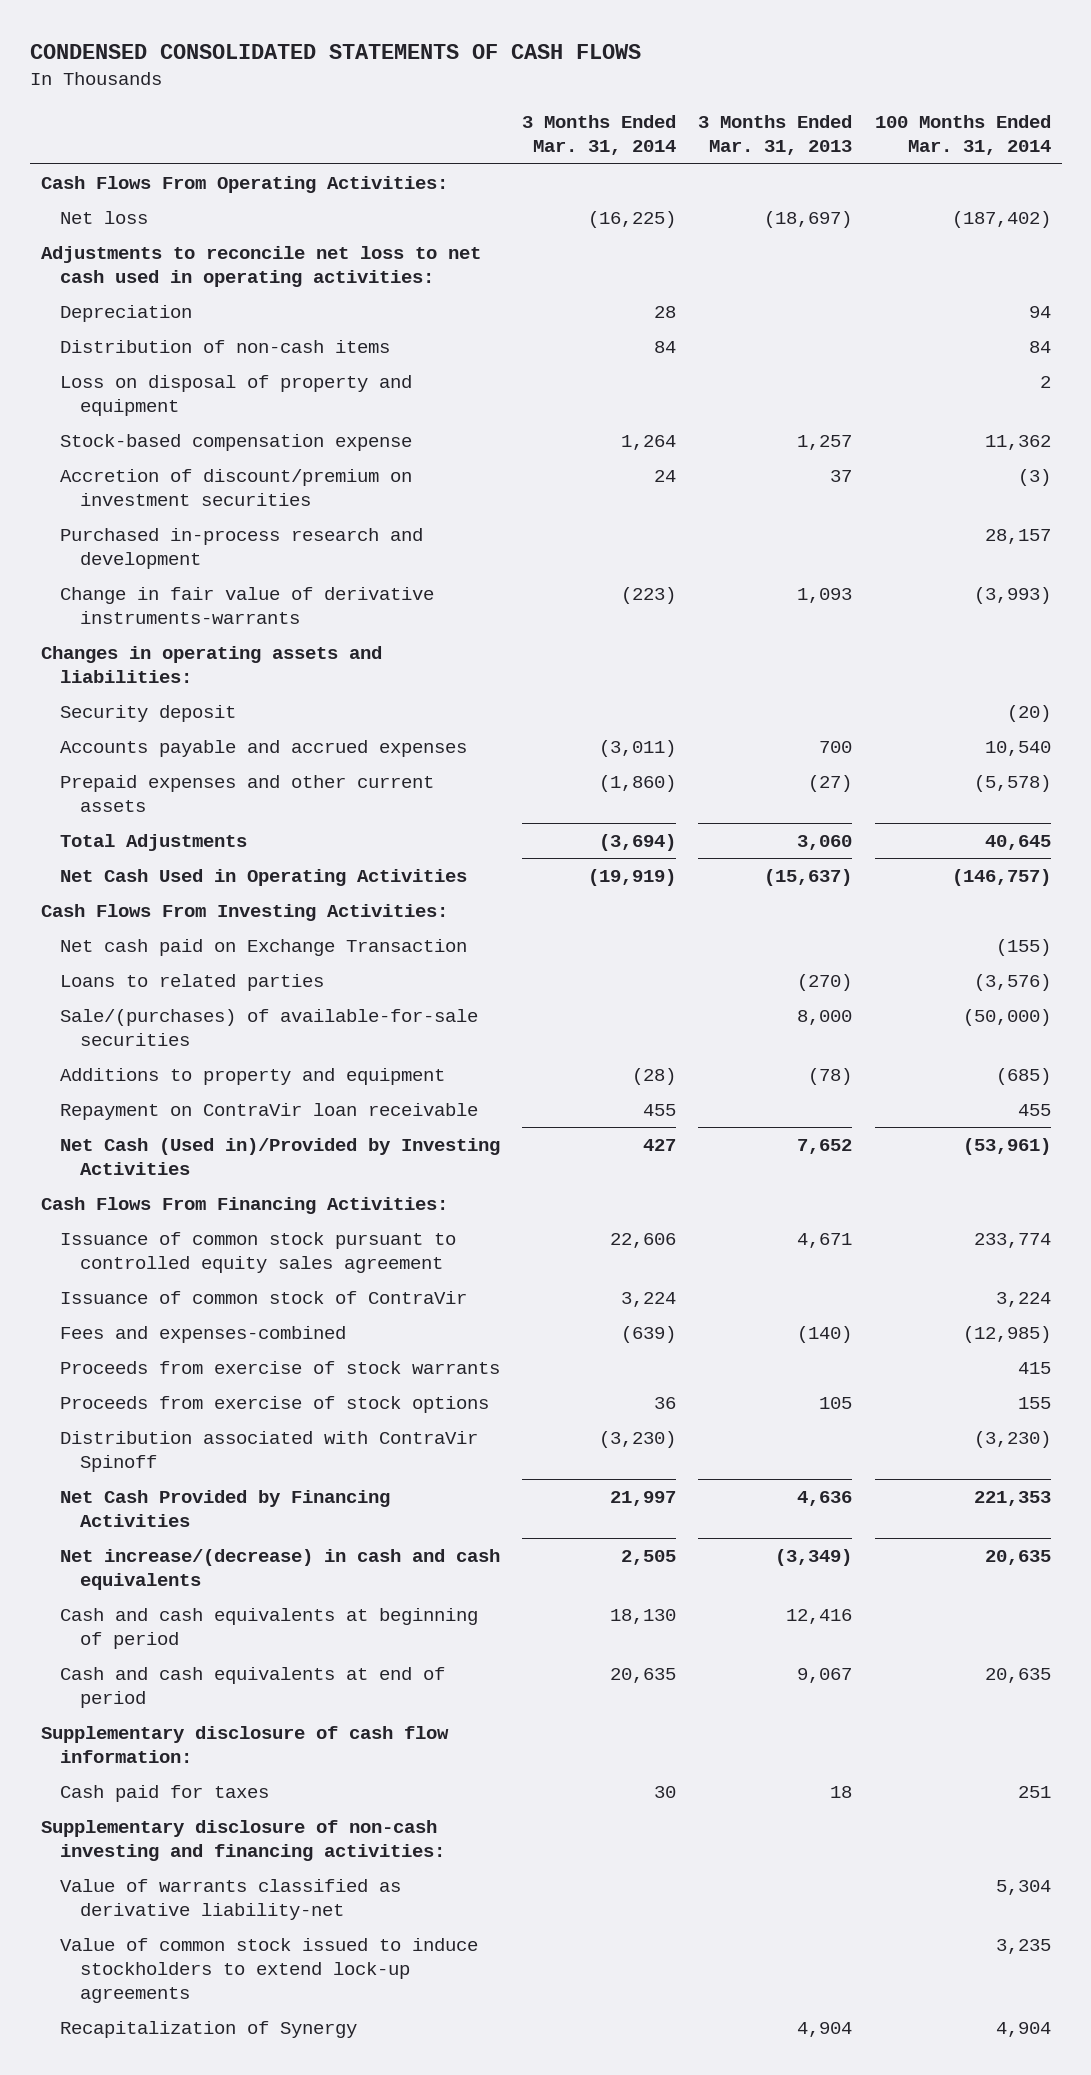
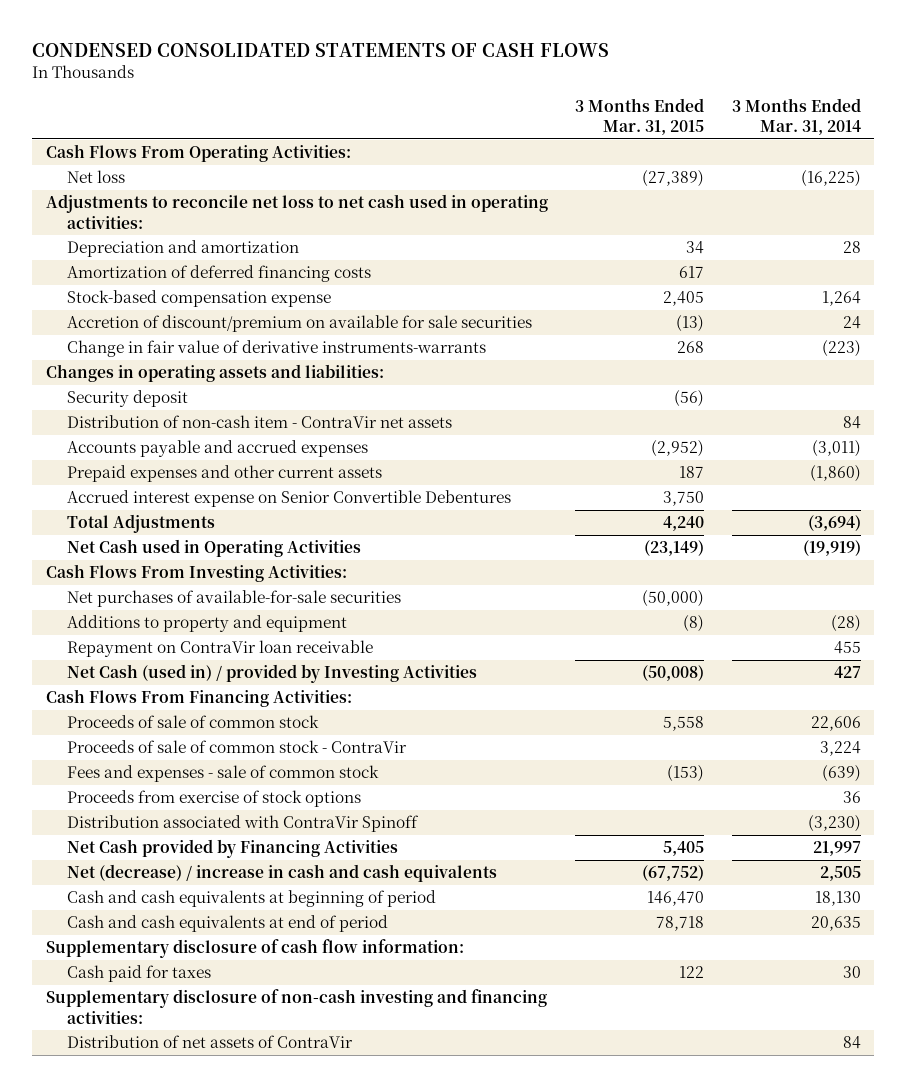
- | 3 Months Ended Mar. 31, 2014 | 3 Months Ended Mar. 31, 2013 | 100 Months Ended Mar. 31, 2014
+ | 3 Months Ended Mar. 31, 2015 | 3 Months Ended Mar. 31, 2014
- Depreciation | 28 | | 94
- Distribution of non-cash items | 84 | | 84
- Loss on disposal of property and equipment | | | 2
+ Depreciation and amortization | 34 | 28
+ Amortization of deferred financing costs | 617 |
- Accretion of discount/premium on investment securities | 24 | 37 | (3)
- Purchased in-process research and development | | | 28,157
+ Accretion of discount/premium on available for sale securities | (13) | 24
+ Distribution of non-cash item - ContraVir net assets | | 84
+ Accrued interest expense on Senior Convertible Debentures | 3,750 |
- Net Cash Used in Operating Activities | (19,919) | (15,637) | (146,757)
+ Net Cash used in Operating Activities | (23,149) | (19,919)
- Net cash paid on Exchange Transaction | | | (155)
- Loans to related parties | | (270) | (3,576)
- Sale/(purchases) of available-for-sale securities | | 8,000 | (50,000)
+ Net purchases of available-for-sale securities | (50,000) |
- Net Cash (Used in)/Provided by Investing Activities | 427 | 7,652 | (53,961)
+ Net Cash (used in) / provided by Investing Activities | (50,008) | 427
- Issuance of common stock pursuant to controlled equity sales agreement | 22,606 | 4,671 | 233,774
- Issuance of common stock of ContraVir | 3,224 | | 3,224
- Fees and expenses-combined | (639) | (140) | (12,985)
- Proceeds from exercise of stock warrants | | | 415
+ Proceeds of sale of common stock | 5,558 | 22,606
+ Proceeds of sale of common stock - ContraVir | | 3,224
+ Fees and expenses - sale of common stock | (153) | (639)
- Net Cash Provided by Financing Activities | 21,997 | 4,636 | 221,353
- Net increase/(decrease) in cash and cash equivalents | 2,505 | (3,349) | 20,635
+ Net Cash provided by Financing Activities | 5,405 | 21,997
+ Net (decrease) / increase in cash and cash equivalents | (67,752) | 2,505
- Value of warrants classified as derivative liability-net | | | 5,304
- Value of common stock issued to induce stockholders to extend lock-up agreements | | | 3,235
- Recapitalization of Synergy | | 4,904 | 4,904
+ Distribution of net assets of ContraVir | | 84

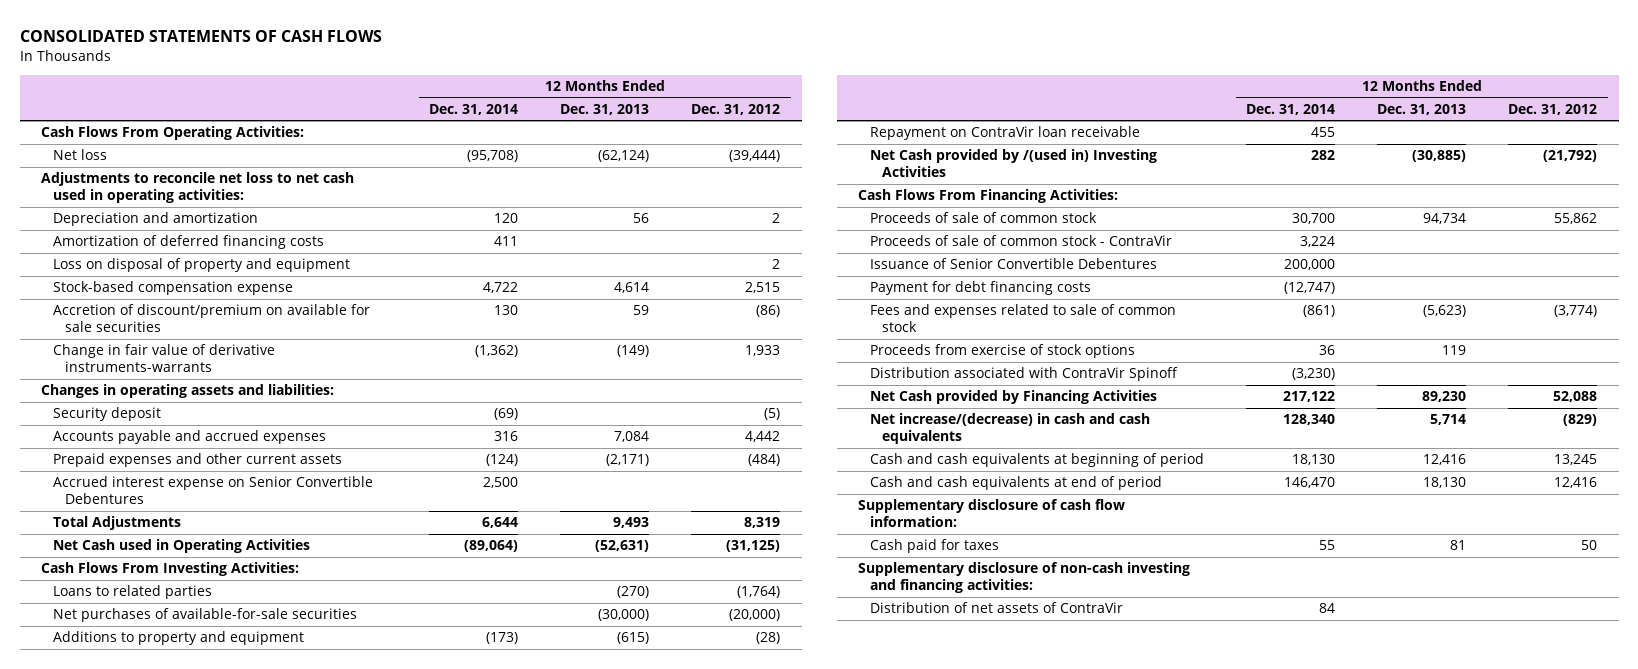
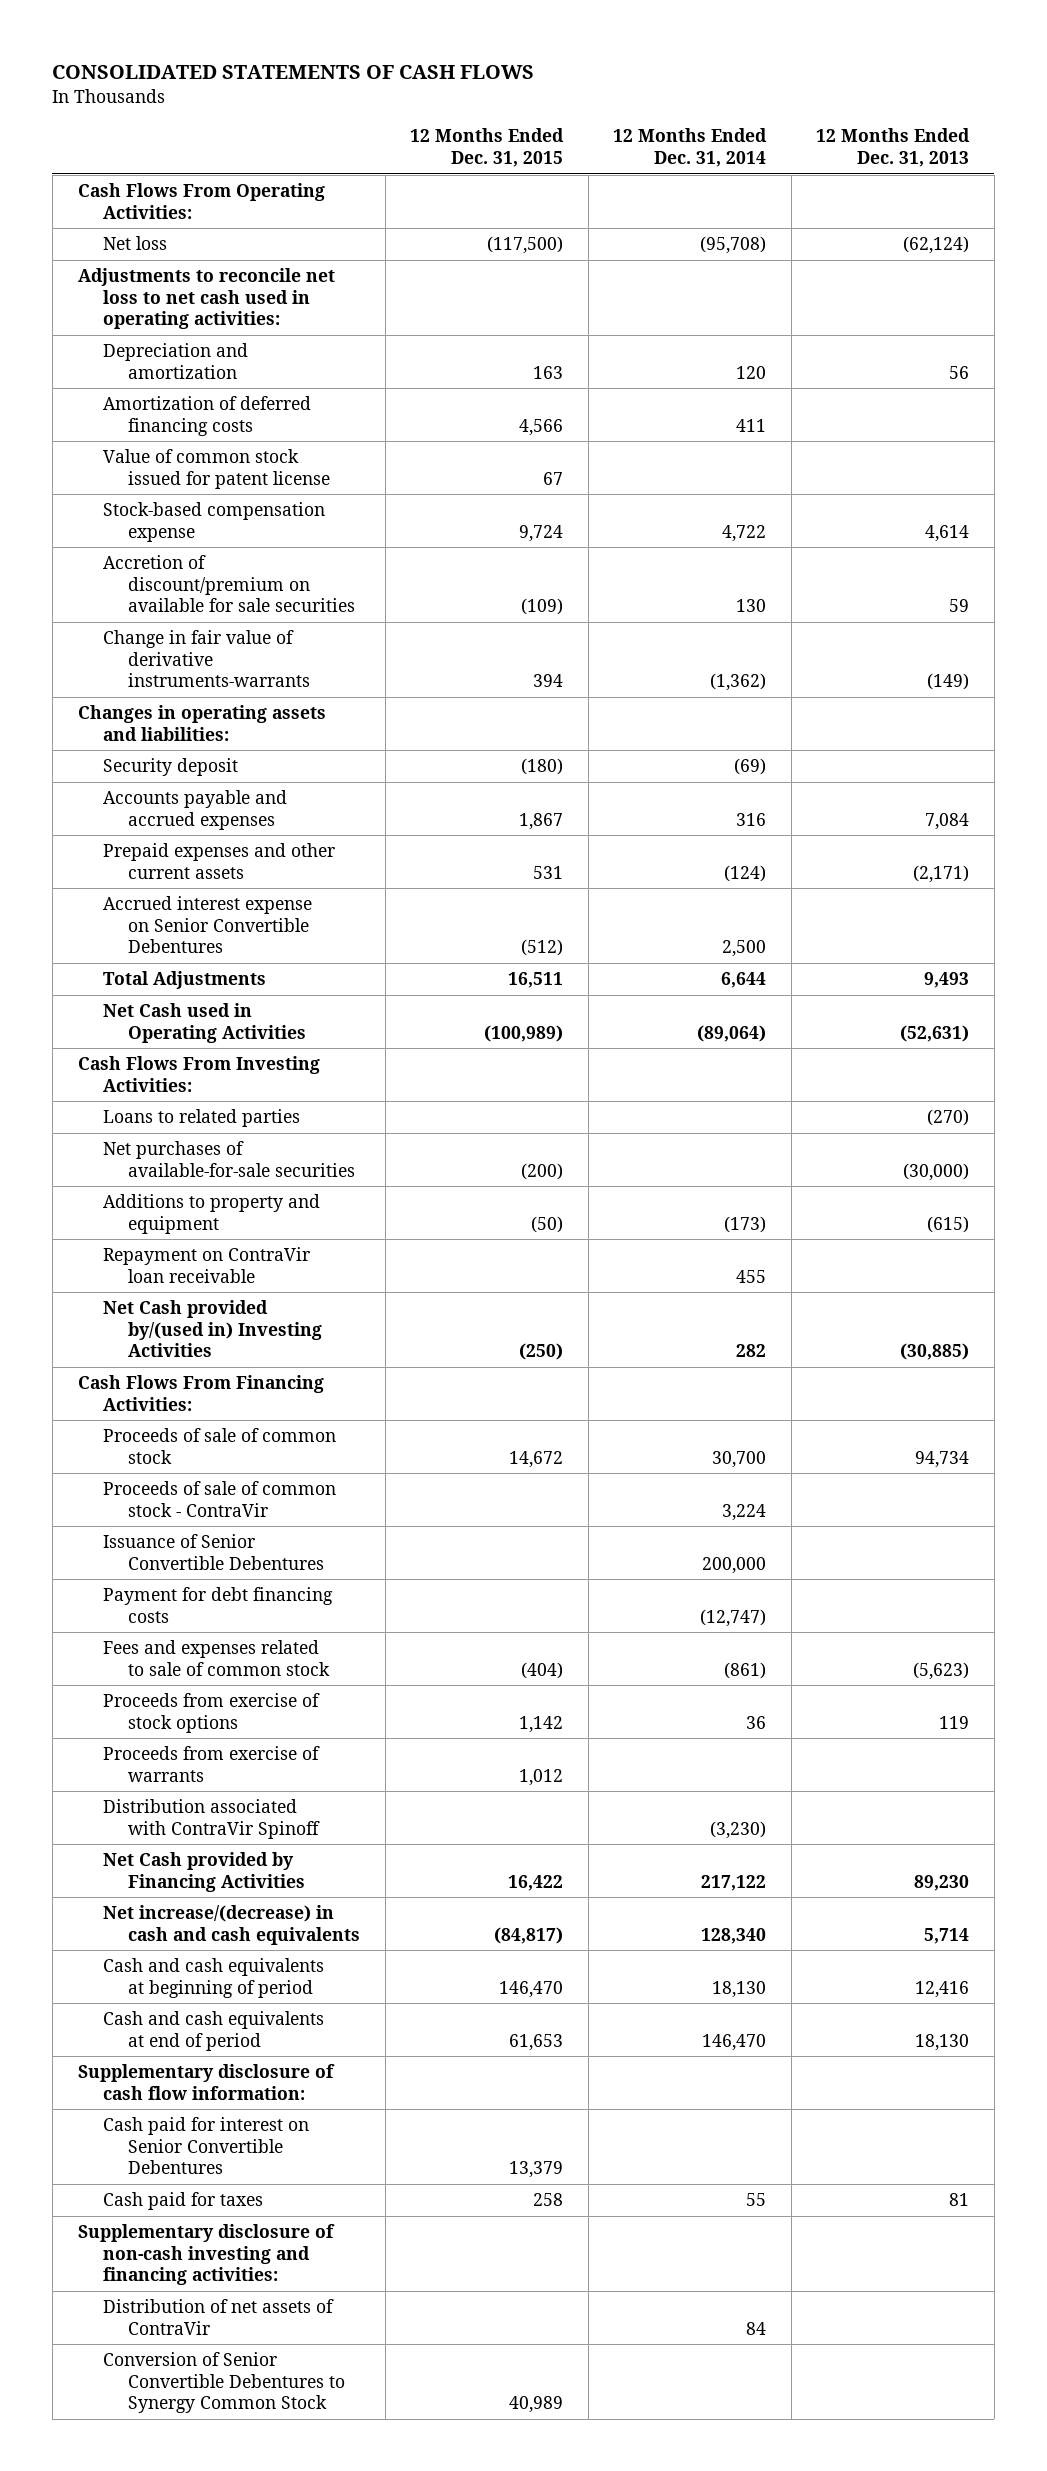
- | 12 Months Ended Dec. 31, 2014 | 12 Months Ended Dec. 31, 2013 | 12 Months Ended Dec. 31, 2012
+ | 12 Months Ended Dec. 31, 2015 | 12 Months Ended Dec. 31, 2014 | 12 Months Ended Dec. 31, 2013
- Loss on disposal of property and equipment | | | 2
+ Value of common stock issued for patent license | 67 | |
- Net Cash provided by /(used in) Investing Activities | 282 | (30,885) | (21,792)
+ Net Cash provided by/(used in) Investing Activities | (250) | 282 | (30,885)
+ Proceeds from exercise of warrants | 1,012 | |
+ Cash paid for interest on Senior Convertible Debentures | 13,379 | |
+ Conversion of Senior Convertible Debentures to Synergy Common Stock | 40,989 | |

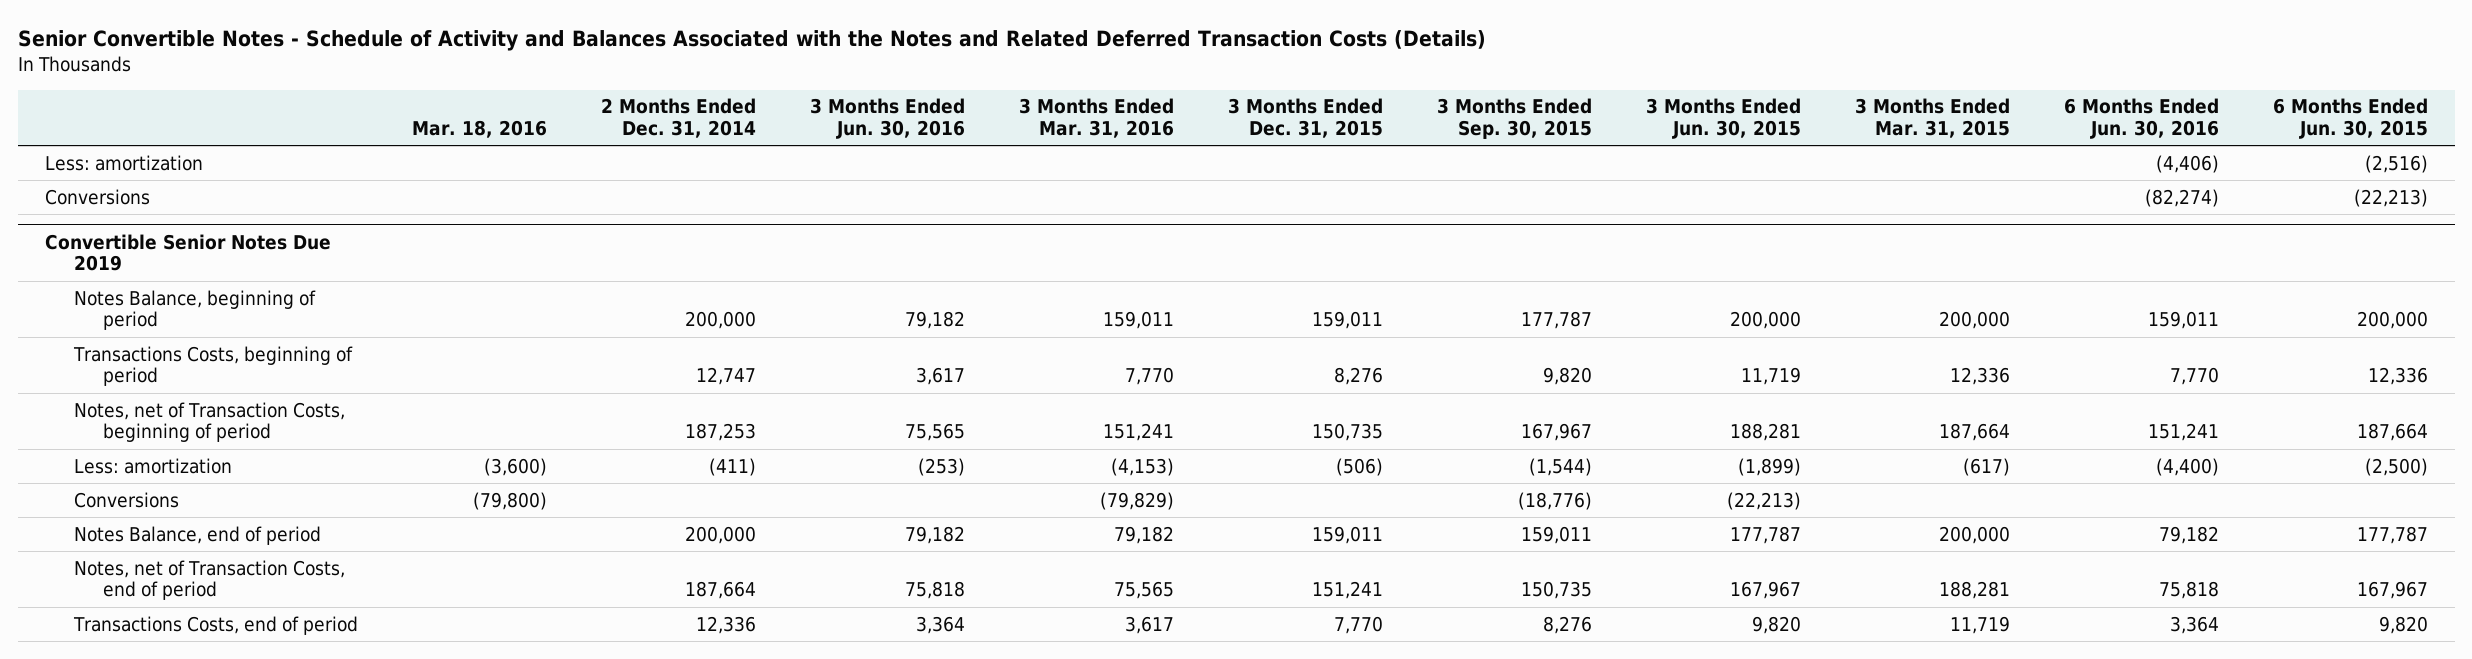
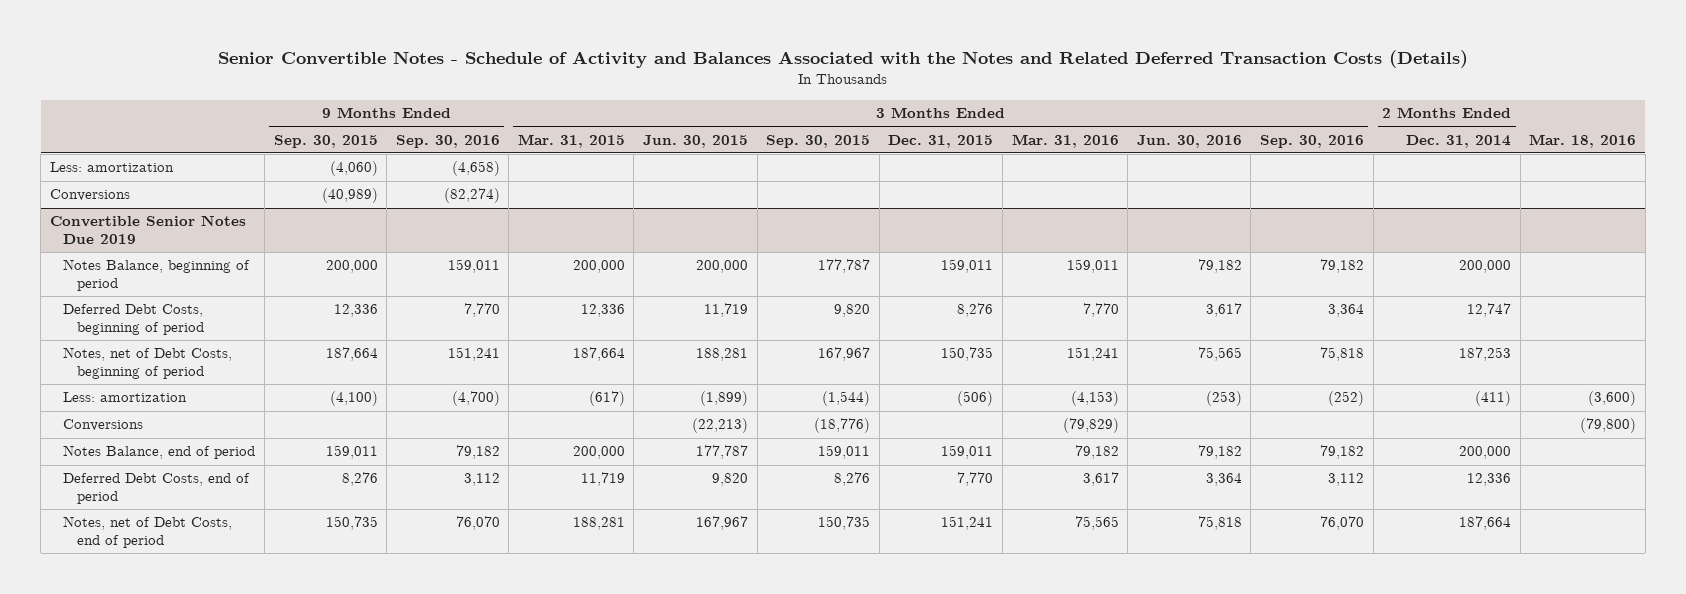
- | Mar. 18, 2016 | 2 Months Ended Dec. 31, 2014 | 3 Months Ended Jun. 30, 2016 | 3 Months Ended Mar. 31, 2016 | 3 Months Ended Dec. 31, 2015 | 3 Months Ended Sep. 30, 2015 | 3 Months Ended Jun. 30, 2015 | 3 Months Ended Mar. 31, 2015 | 6 Months Ended Jun. 30, 2016 | 6 Months Ended Jun. 30, 2015
+ | 9 Months Ended Sep. 30, 2015 | 9 Months Ended Sep. 30, 2016 | 3 Months Ended Mar. 31, 2015 | 3 Months Ended Jun. 30, 2015 | 3 Months Ended Sep. 30, 2015 | 3 Months Ended Dec. 31, 2015 | 3 Months Ended Mar. 31, 2016 | 3 Months Ended Jun. 30, 2016 | 3 Months Ended Sep. 30, 2016 | 2 Months Ended Dec. 31, 2014 | Mar. 18, 2016
@ Convertible Senior Notes Due 2019
- Transactions Costs, beginning of period | | 12,747 | 3,617 | 7,770 | 8,276 | 9,820 | 11,719 | 12,336 | 7,770 | 12,336
- Notes, net of Transaction Costs, beginning of period | | 187,253 | 75,565 | 151,241 | 150,735 | 167,967 | 188,281 | 187,664 | 151,241 | 187,664
+ Deferred Debt Costs, beginning of period | 12,336 | 7,770 | 12,336 | 11,719 | 9,820 | 8,276 | 7,770 | 3,617 | 3,364 | 12,747 |
+ Notes, net of Debt Costs, beginning of period | 187,664 | 151,241 | 187,664 | 188,281 | 167,967 | 150,735 | 151,241 | 75,565 | 75,818 | 187,253 |
- Notes, net of Transaction Costs, end of period | | 187,664 | 75,818 | 75,565 | 151,241 | 150,735 | 167,967 | 188,281 | 75,818 | 167,967
- Transactions Costs, end of period | | 12,336 | 3,364 | 3,617 | 7,770 | 8,276 | 9,820 | 11,719 | 3,364 | 9,820
+ Deferred Debt Costs, end of period | 8,276 | 3,112 | 11,719 | 9,820 | 8,276 | 7,770 | 3,617 | 3,364 | 3,112 | 12,336 |
+ Notes, net of Debt Costs, end of period | 150,735 | 76,070 | 188,281 | 167,967 | 150,735 | 151,241 | 75,565 | 75,818 | 76,070 | 187,664 |

